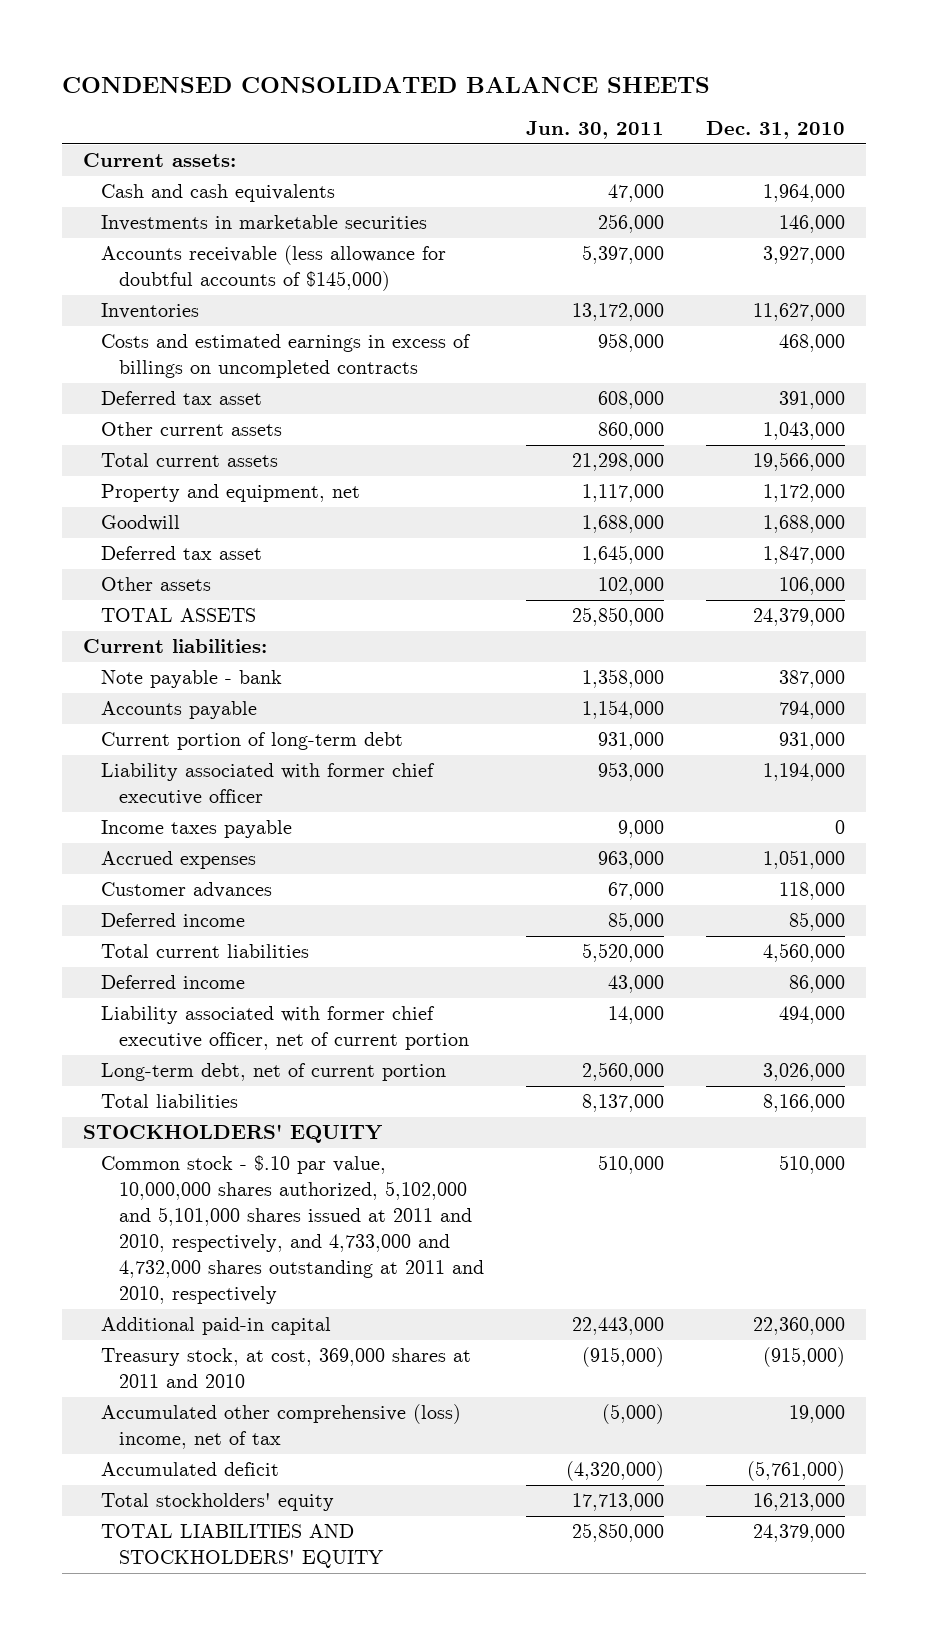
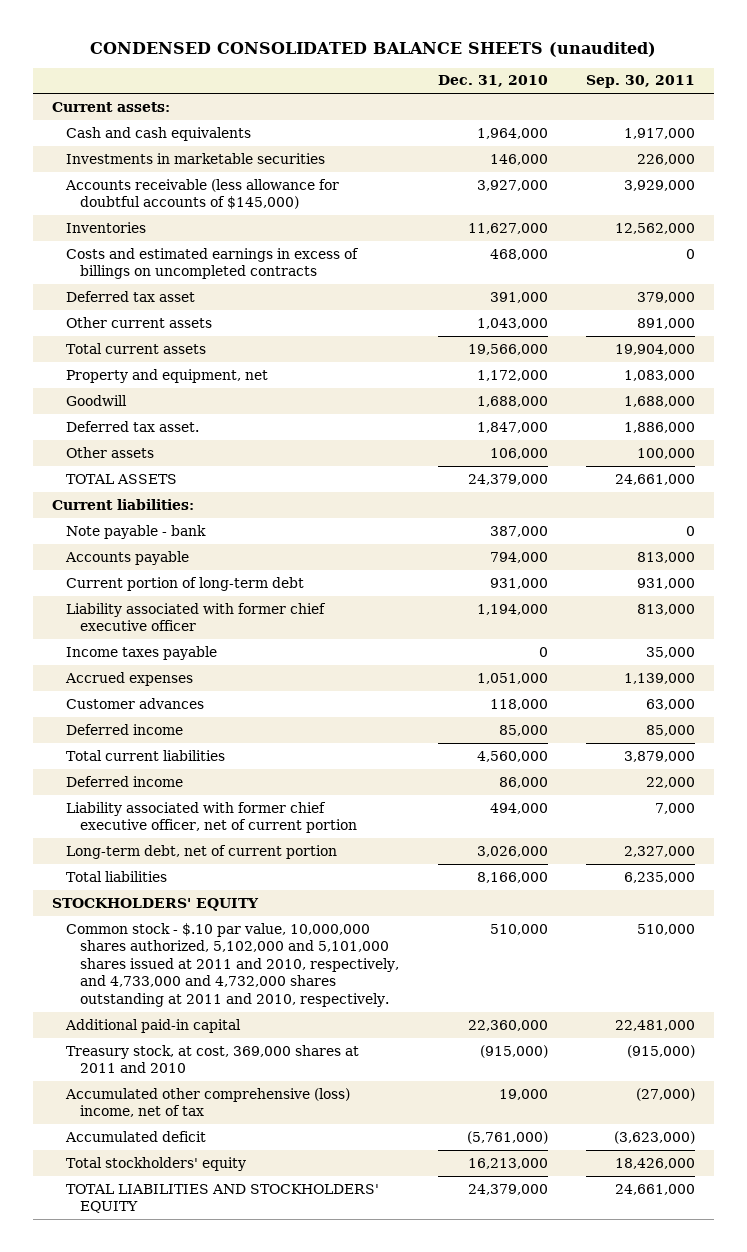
- CONDENSED CONSOLIDATED BALANCE SHEETS
+ CONDENSED CONSOLIDATED BALANCE SHEETS (unaudited)
- | Jun. 30, 2011 | Dec. 31, 2010
+ | Dec. 31, 2010 | Sep. 30, 2011
- Deferred tax asset | 1,645,000 | 1,847,000
+ Deferred tax asset. | 1,847,000 | 1,886,000
- Common stock - $.10 par value, 10,000,000 shares authorized, 5,102,000 and 5,101,000 shares issued at 2011 and 2010, respectively, and 4,733,000 and 4,732,000 shares outstanding at 2011 and 2010, respectively | 510,000 | 510,000
+ Common stock - $.10 par value, 10,000,000 shares authorized, 5,102,000 and 5,101,000 shares issued at 2011 and 2010, respectively, and 4,733,000 and 4,732,000 shares outstanding at 2011 and 2010, respectively. | 510,000 | 510,000

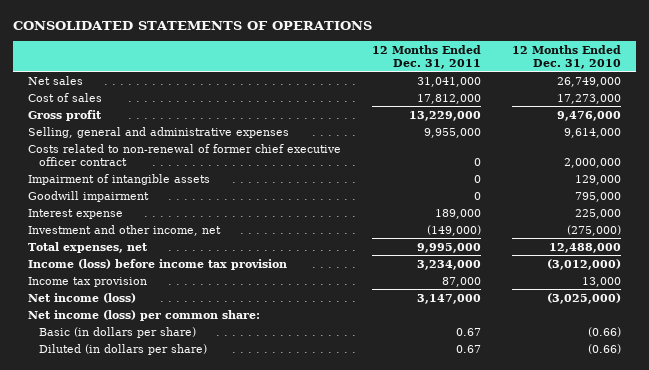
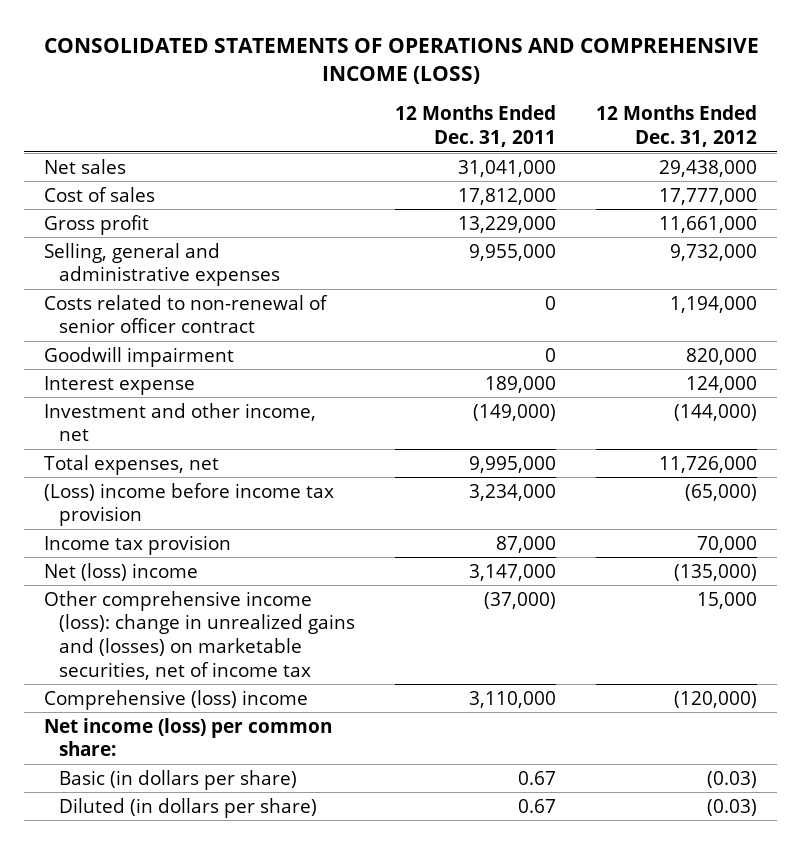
- CONSOLIDATED STATEMENTS OF OPERATIONS
+ CONSOLIDATED STATEMENTS OF OPERATIONS AND COMPREHENSIVE INCOME (LOSS)
- | 12 Months Ended Dec. 31, 2011 | 12 Months Ended Dec. 31, 2010
+ | 12 Months Ended Dec. 31, 2011 | 12 Months Ended Dec. 31, 2012
- Costs related to non-renewal of former chief executive officer contract | 0 | 2,000,000
- Impairment of intangible assets | 0 | 129,000
+ Costs related to non-renewal of senior officer contract | 0 | 1,194,000
- Income (loss) before income tax provision | 3,234,000 | (3,012,000)
+ (Loss) income before income tax provision | 3,234,000 | (65,000)
- Net income (loss) | 3,147,000 | (3,025,000)
+ Net (loss) income | 3,147,000 | (135,000)
+ Other comprehensive income (loss): change in unrealized gains and (losses) on marketable securities, net of income tax | (37,000) | 15,000
+ Comprehensive (loss) income | 3,110,000 | (120,000)

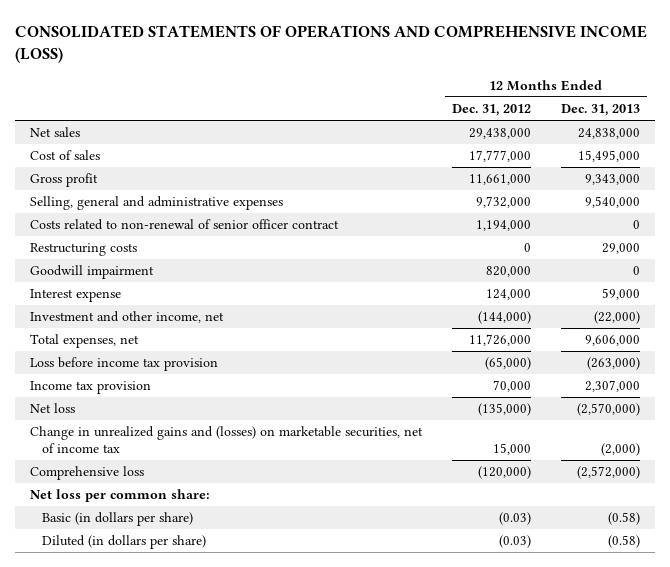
- | 12 Months Ended Dec. 31, 2011 | 12 Months Ended Dec. 31, 2012
+ | 12 Months Ended Dec. 31, 2012 | 12 Months Ended Dec. 31, 2013
+ Restructuring costs | 0 | 29,000
- (Loss) income before income tax provision | 3,234,000 | (65,000)
+ Loss before income tax provision | (65,000) | (263,000)
- Net (loss) income | 3,147,000 | (135,000)
- Other comprehensive income (loss): change in unrealized gains and (losses) on marketable securities, net of income tax | (37,000) | 15,000
- Comprehensive (loss) income | 3,110,000 | (120,000)
- Net income (loss) per common share:
+ Net loss | (135,000) | (2,570,000)
+ Change in unrealized gains and (losses) on marketable securities, net of income tax | 15,000 | (2,000)
+ Comprehensive loss | (120,000) | (2,572,000)
+ Net loss per common share:

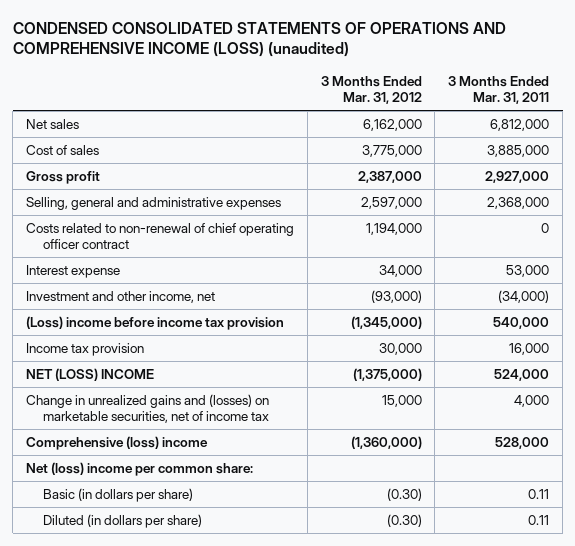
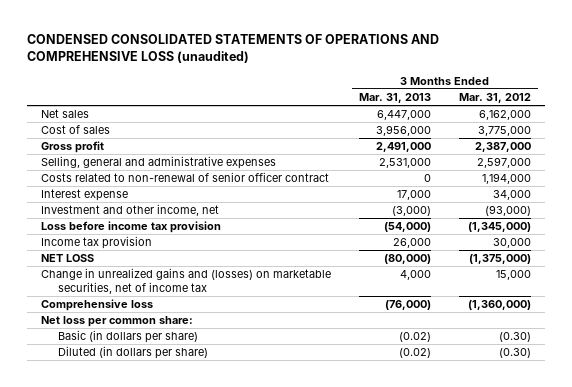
- CONDENSED CONSOLIDATED STATEMENTS OF OPERATIONS AND COMPREHENSIVE INCOME (LOSS) (unaudited)
+ CONDENSED CONSOLIDATED STATEMENTS OF OPERATIONS AND COMPREHENSIVE LOSS (unaudited)
- | 3 Months Ended Mar. 31, 2012 | 3 Months Ended Mar. 31, 2011
+ | 3 Months Ended Mar. 31, 2013 | 3 Months Ended Mar. 31, 2012
- Costs related to non-renewal of chief operating officer contract | 1,194,000 | 0
+ Costs related to non-renewal of senior officer contract | 0 | 1,194,000
- (Loss) income before income tax provision | (1,345,000) | 540,000
+ Loss before income tax provision | (54,000) | (1,345,000)
- NET (LOSS) INCOME | (1,375,000) | 524,000
+ NET LOSS | (80,000) | (1,375,000)
- Comprehensive (loss) income | (1,360,000) | 528,000
- Net (loss) income per common share:
+ Comprehensive loss | (76,000) | (1,360,000)
+ Net loss per common share:

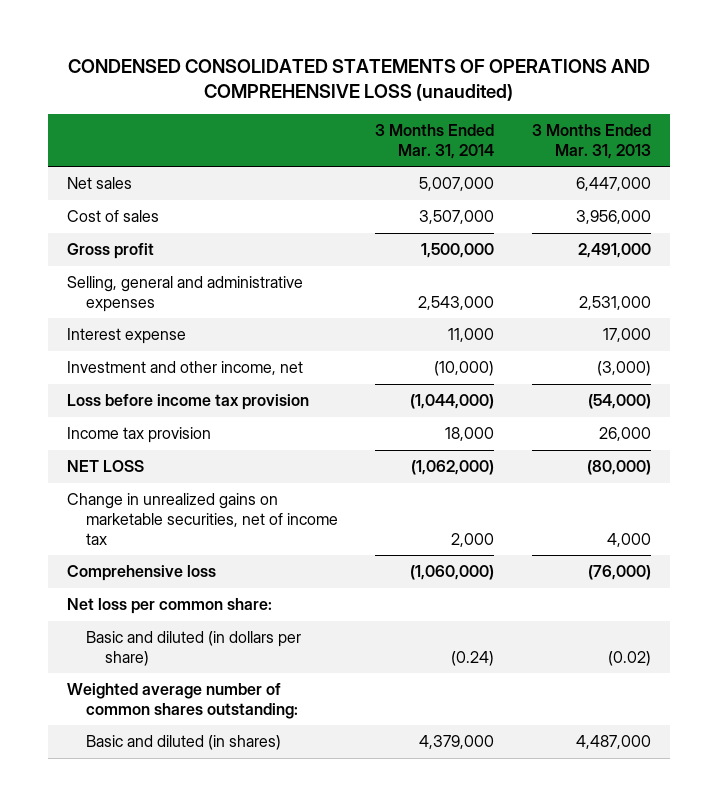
- | 3 Months Ended Mar. 31, 2013 | 3 Months Ended Mar. 31, 2012
+ | 3 Months Ended Mar. 31, 2014 | 3 Months Ended Mar. 31, 2013
- Costs related to non-renewal of senior officer contract | 0 | 1,194,000
- Change in unrealized gains and (losses) on marketable securities, net of income tax | 4,000 | 15,000
+ Change in unrealized gains on marketable securities, net of income tax | 2,000 | 4,000
- Basic (in dollars per share) | (0.02) | (0.30)
- Diluted (in dollars per share) | (0.02) | (0.30)
+ Basic and diluted (in dollars per share) | (0.24) | (0.02)
+ Weighted average number of common shares outstanding:
+ Basic and diluted (in shares) | 4,379,000 | 4,487,000

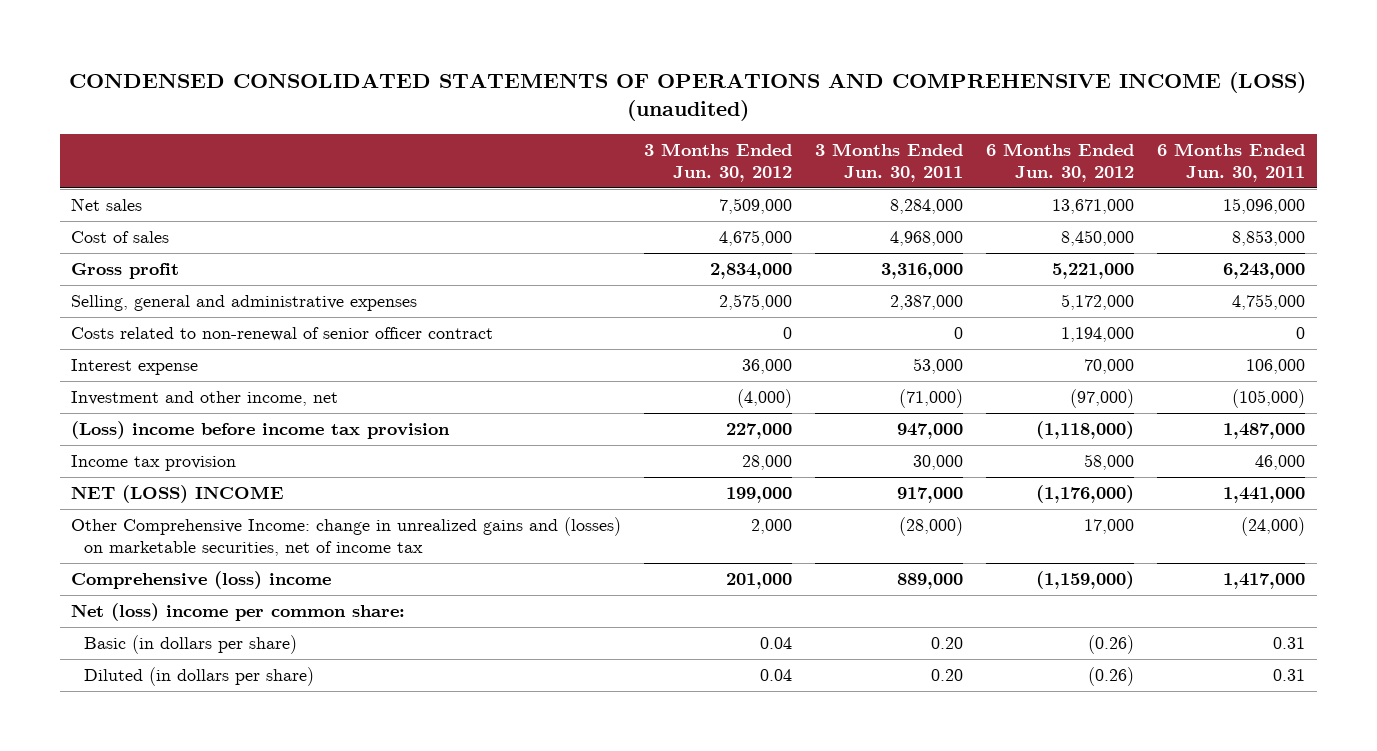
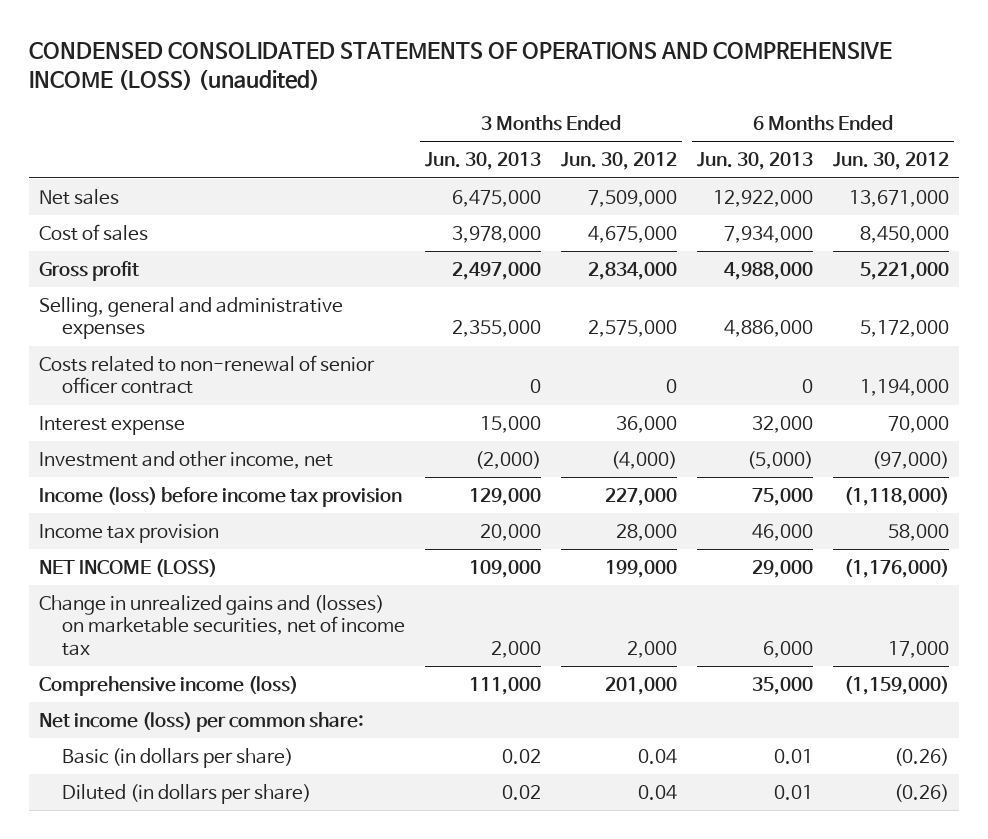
- | 3 Months Ended Jun. 30, 2012 | 3 Months Ended Jun. 30, 2011 | 6 Months Ended Jun. 30, 2012 | 6 Months Ended Jun. 30, 2011
+ | 3 Months Ended Jun. 30, 2013 | 3 Months Ended Jun. 30, 2012 | 6 Months Ended Jun. 30, 2013 | 6 Months Ended Jun. 30, 2012
- (Loss) income before income tax provision | 227,000 | 947,000 | (1,118,000) | 1,487,000
+ Income (loss) before income tax provision | 129,000 | 227,000 | 75,000 | (1,118,000)
- NET (LOSS) INCOME | 199,000 | 917,000 | (1,176,000) | 1,441,000
- Other Comprehensive Income: change in unrealized gains and (losses) on marketable securities, net of income tax | 2,000 | (28,000) | 17,000 | (24,000)
- Comprehensive (loss) income | 201,000 | 889,000 | (1,159,000) | 1,417,000
- Net (loss) income per common share:
+ NET INCOME (LOSS) | 109,000 | 199,000 | 29,000 | (1,176,000)
+ Change in unrealized gains and (losses) on marketable securities, net of income tax | 2,000 | 2,000 | 6,000 | 17,000
+ Comprehensive income (loss) | 111,000 | 201,000 | 35,000 | (1,159,000)
+ Net income (loss) per common share:

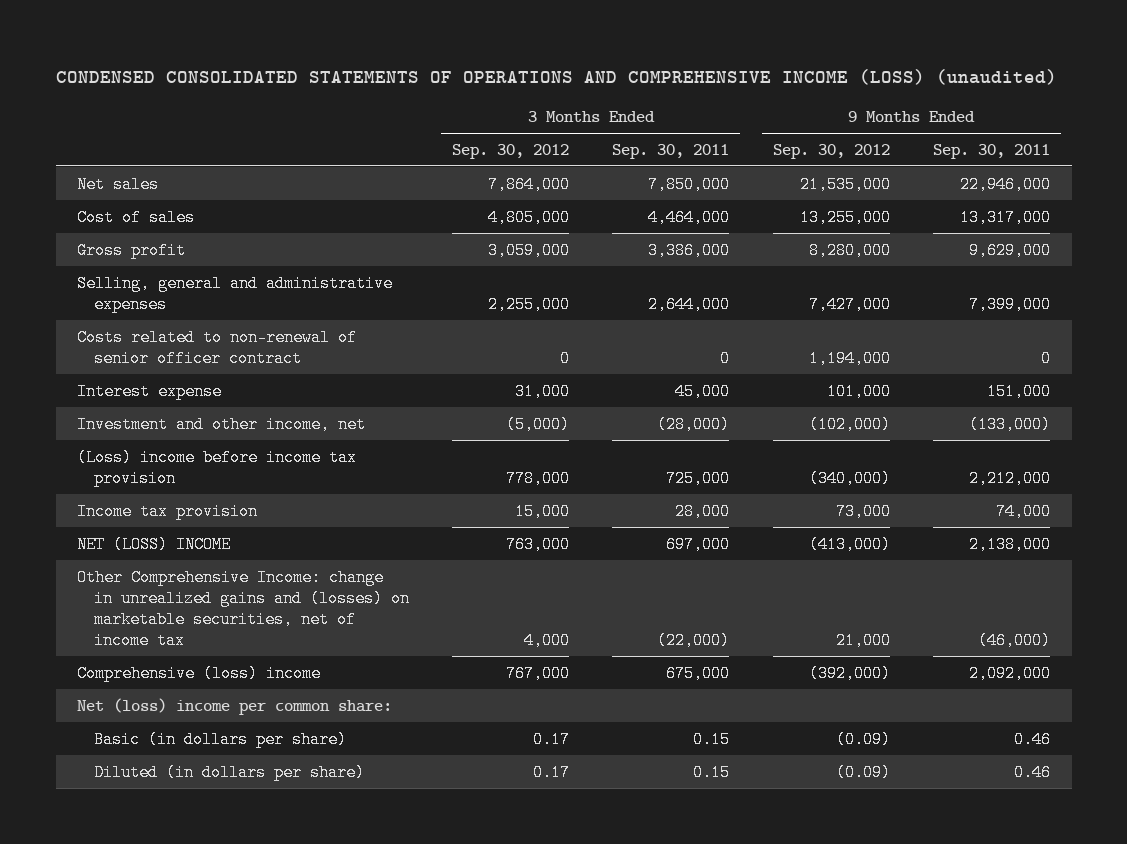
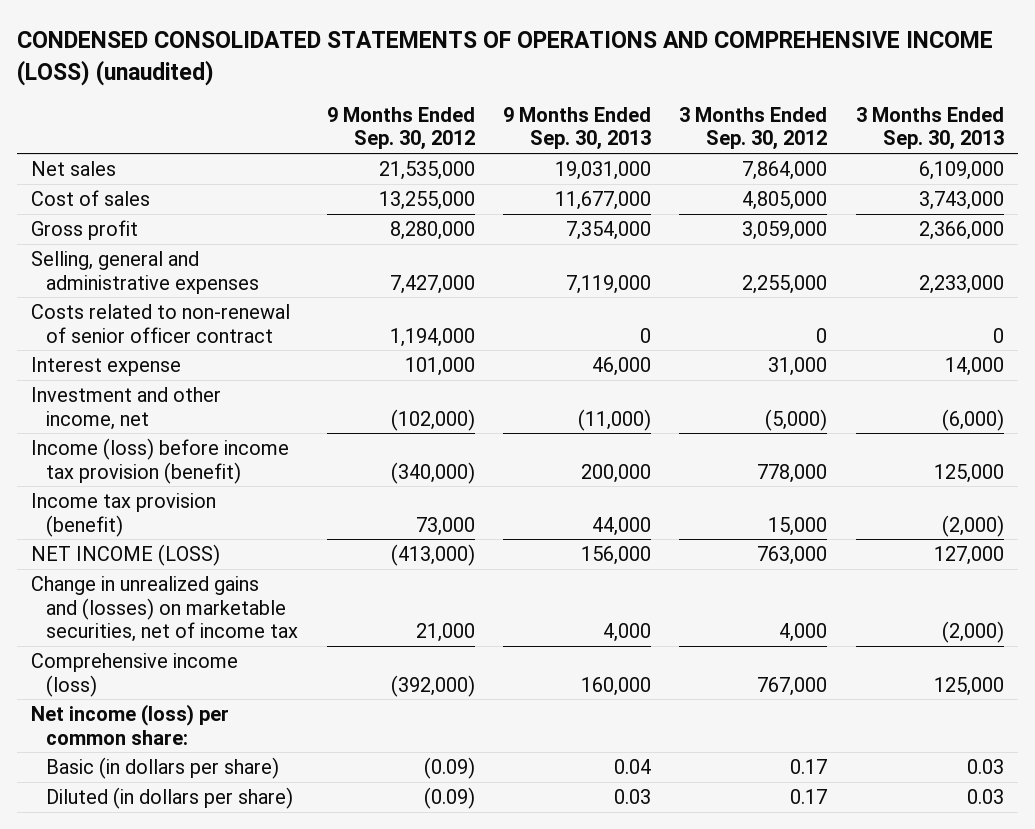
- | 3 Months Ended Sep. 30, 2012 | 3 Months Ended Sep. 30, 2011 | 9 Months Ended Sep. 30, 2012 | 9 Months Ended Sep. 30, 2011
+ | 9 Months Ended Sep. 30, 2012 | 9 Months Ended Sep. 30, 2013 | 3 Months Ended Sep. 30, 2012 | 3 Months Ended Sep. 30, 2013
- (Loss) income before income tax provision | 778,000 | 725,000 | (340,000) | 2,212,000
- Income tax provision | 15,000 | 28,000 | 73,000 | 74,000
- NET (LOSS) INCOME | 763,000 | 697,000 | (413,000) | 2,138,000
- Other Comprehensive Income: change in unrealized gains and (losses) on marketable securities, net of income tax | 4,000 | (22,000) | 21,000 | (46,000)
- Comprehensive (loss) income | 767,000 | 675,000 | (392,000) | 2,092,000
- Net (loss) income per common share:
+ Income (loss) before income tax provision (benefit) | (340,000) | 200,000 | 778,000 | 125,000
+ Income tax provision (benefit) | 73,000 | 44,000 | 15,000 | (2,000)
+ NET INCOME (LOSS) | (413,000) | 156,000 | 763,000 | 127,000
+ Change in unrealized gains and (losses) on marketable securities, net of income tax | 21,000 | 4,000 | 4,000 | (2,000)
+ Comprehensive income (loss) | (392,000) | 160,000 | 767,000 | 125,000
+ Net income (loss) per common share:

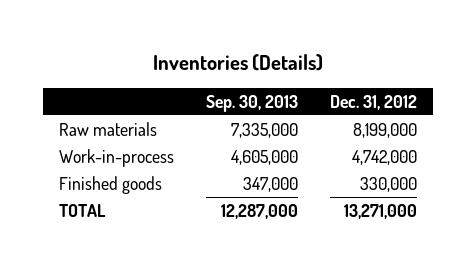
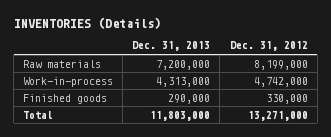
- Inventories (Details)
+ INVENTORIES (Details)
- | Sep. 30, 2013 | Dec. 31, 2012
+ | Dec. 31, 2013 | Dec. 31, 2012
- TOTAL | 12,287,000 | 13,271,000
+ Total | 11,803,000 | 13,271,000

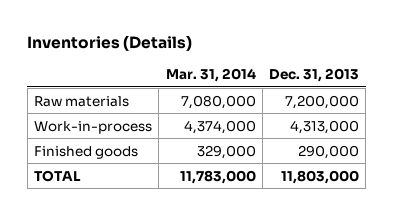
- INVENTORIES (Details)
+ Inventories (Details)
- | Dec. 31, 2013 | Dec. 31, 2012
+ | Mar. 31, 2014 | Dec. 31, 2013
- Total | 11,803,000 | 13,271,000
+ TOTAL | 11,783,000 | 11,803,000

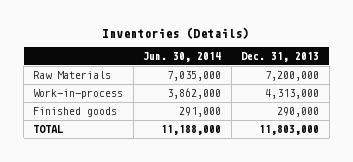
- | Mar. 31, 2014 | Dec. 31, 2013
+ | Jun. 30, 2014 | Dec. 31, 2013
- Raw materials | 7,080,000 | 7,200,000
+ Raw Materials | 7,035,000 | 7,200,000

